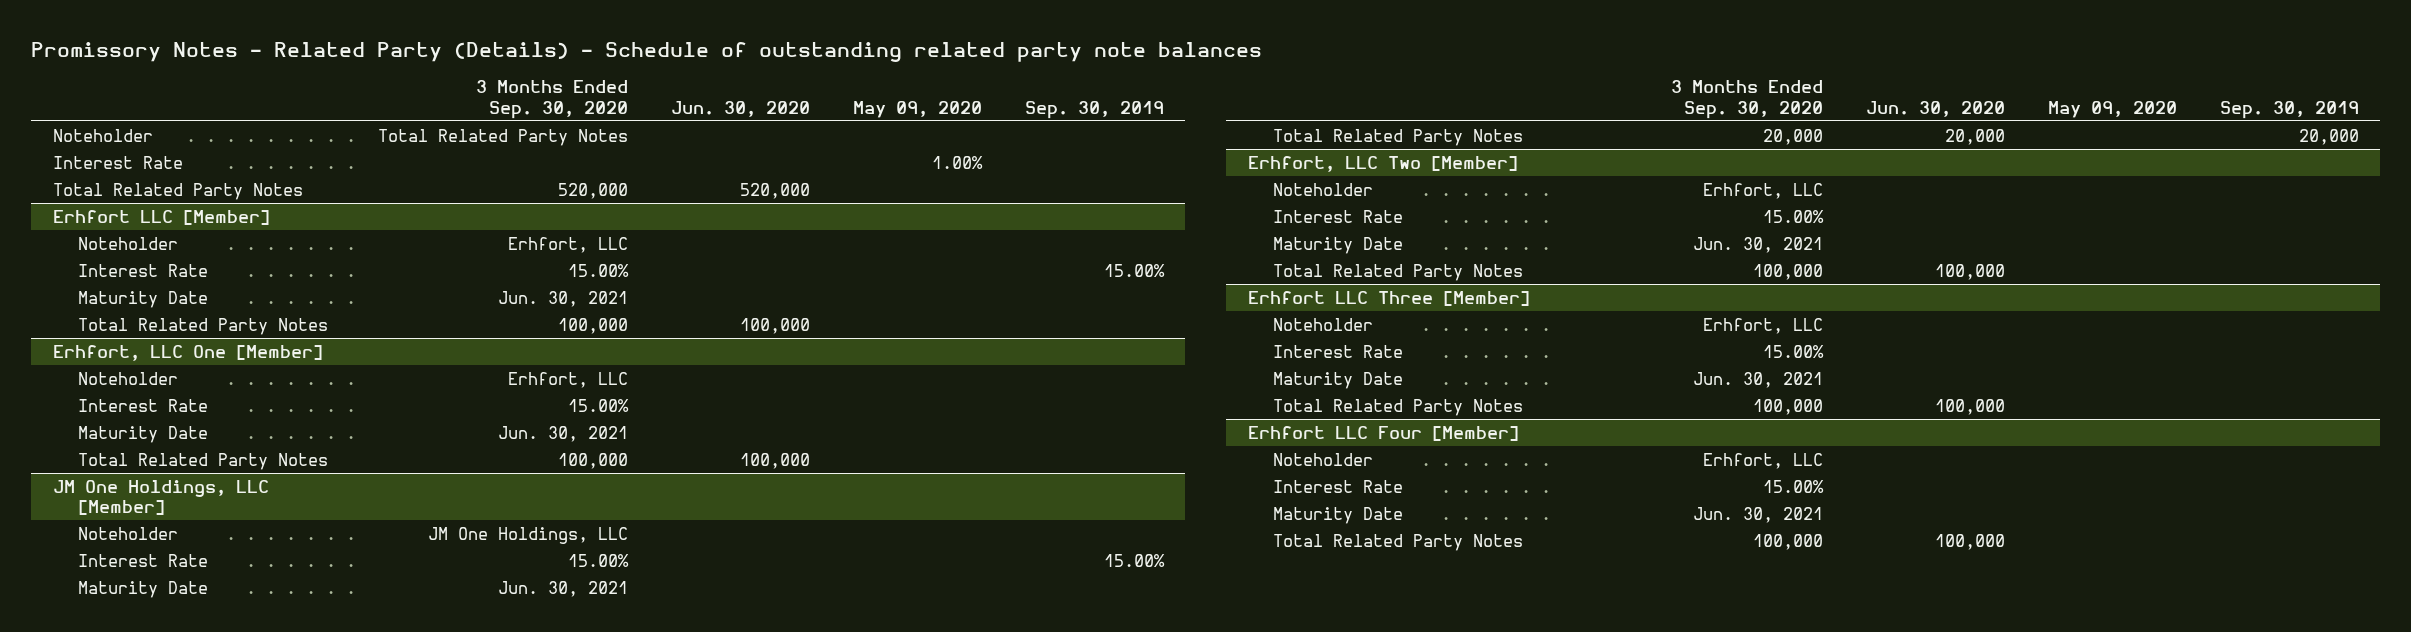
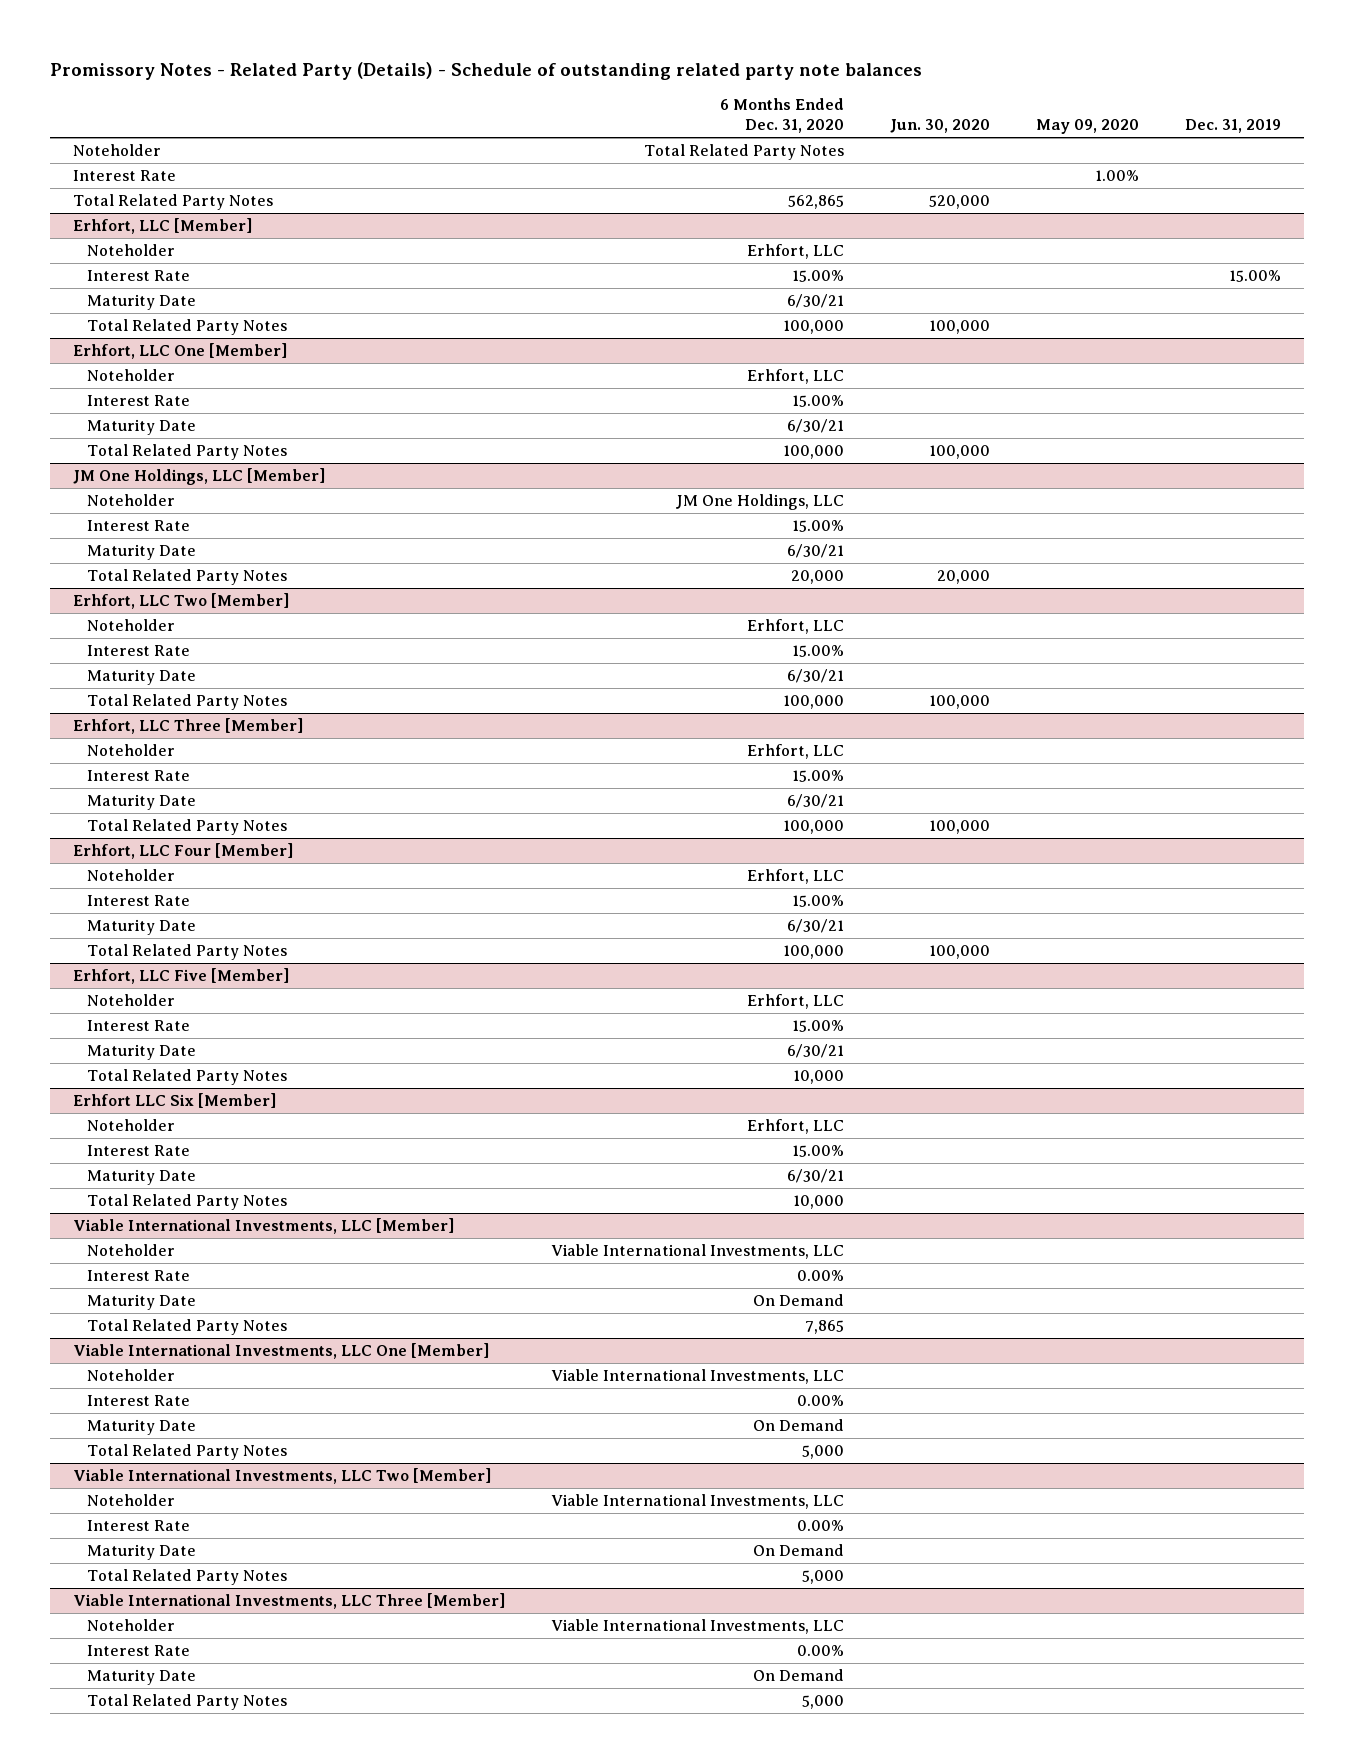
- | 3 Months Ended Sep. 30, 2020 | Jun. 30, 2020 | May 09, 2020 | Sep. 30, 2019
+ | 6 Months Ended Dec. 31, 2020 | Jun. 30, 2020 | May 09, 2020 | Dec. 31, 2019
- Erhfort LLC [Member]
+ Erhfort, LLC [Member]
- Erhfort LLC Three [Member]
+ Erhfort, LLC Three [Member]
- Erhfort LLC Four [Member]
+ Erhfort, LLC Four [Member]
+ Erhfort, LLC Five [Member]
+ Noteholder | Erhfort, LLC | | |
+ Interest Rate | 15.00% | | |
+ Maturity Date | 6/30/21 | | |
+ Total Related Party Notes | 10,000 | | |
+ Erhfort LLC Six [Member]
+ Noteholder | Erhfort, LLC | | |
+ Interest Rate | 15.00% | | |
+ Maturity Date | 6/30/21 | | |
+ Total Related Party Notes | 10,000 | | |
+ Viable International Investments, LLC [Member]
+ Noteholder | Viable International Investments, LLC | | |
+ Interest Rate | 0.00% | | |
+ Maturity Date | On Demand | | |
+ Total Related Party Notes | 7,865 | | |
+ Viable International Investments, LLC One [Member]
+ Noteholder | Viable International Investments, LLC | | |
+ Interest Rate | 0.00% | | |
+ Maturity Date | On Demand | | |
+ Total Related Party Notes | 5,000 | | |
+ Viable International Investments, LLC Two [Member]
+ Noteholder | Viable International Investments, LLC | | |
+ Interest Rate | 0.00% | | |
+ Maturity Date | On Demand | | |
+ Total Related Party Notes | 5,000 | | |
+ Viable International Investments, LLC Three [Member]
+ Noteholder | Viable International Investments, LLC | | |
+ Interest Rate | 0.00% | | |
+ Maturity Date | On Demand | | |
+ Total Related Party Notes | 5,000 | | |

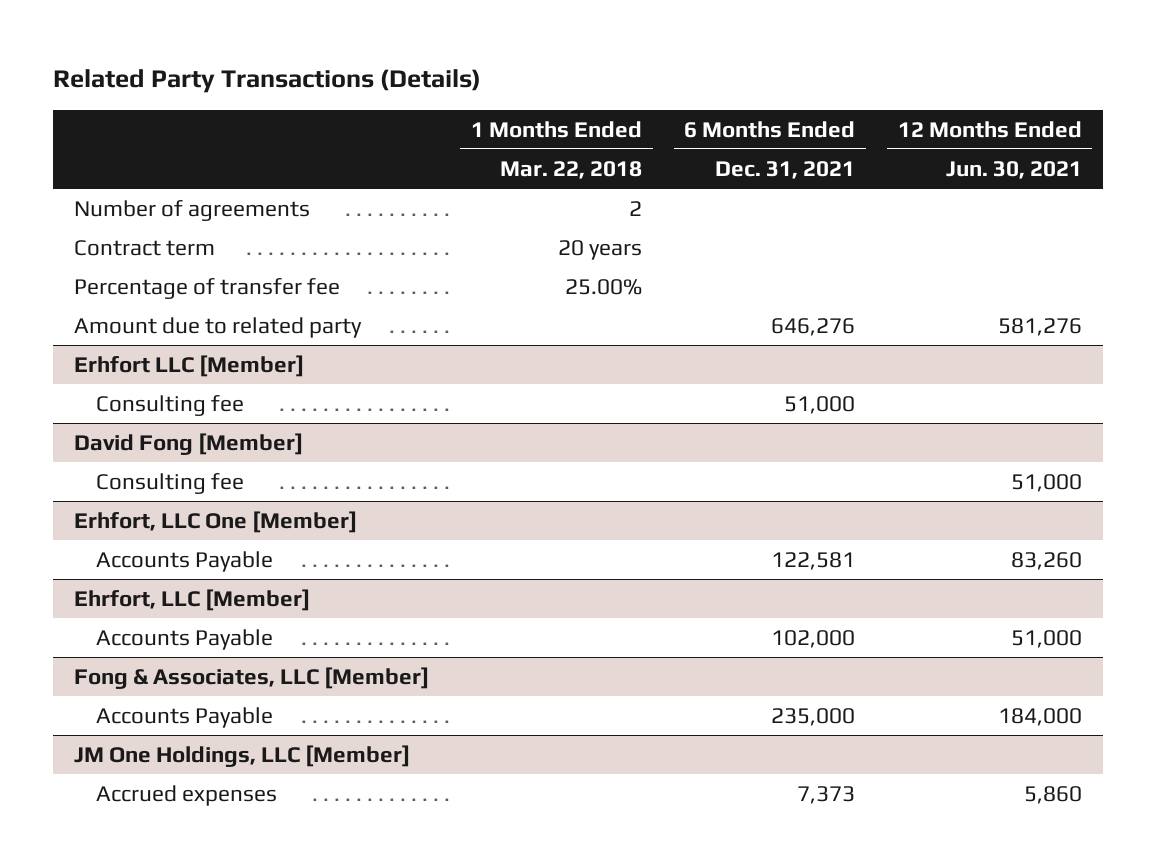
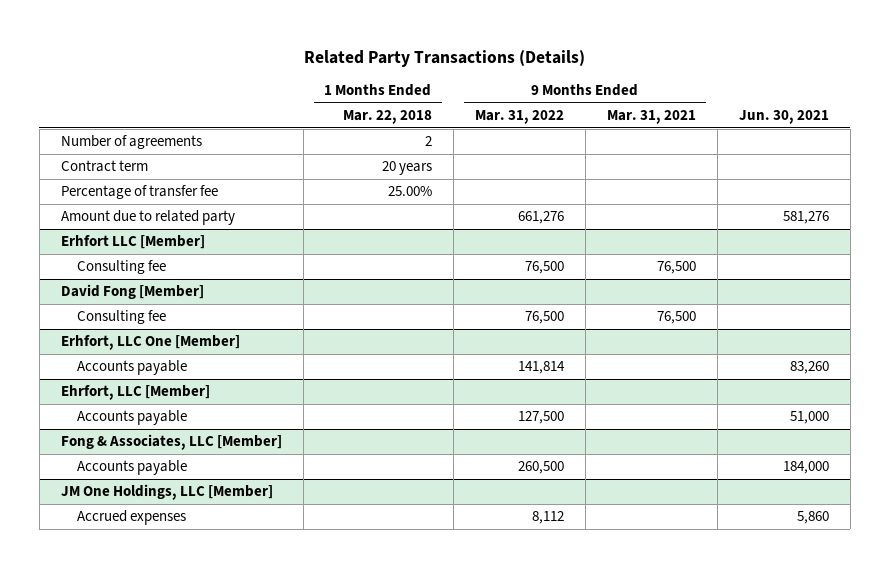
- | 1 Months Ended Mar. 22, 2018 | 6 Months Ended Dec. 31, 2021 | 12 Months Ended Jun. 30, 2021
+ | 1 Months Ended Mar. 22, 2018 | 9 Months Ended Mar. 31, 2022 | 9 Months Ended Mar. 31, 2021 | Jun. 30, 2021
@ Erhfort, LLC One [Member]
- Accounts Payable | | 122,581 | 83,260
+ Accounts payable | | 141,814 | | 83,260
@ Ehrfort, LLC [Member]
- Accounts Payable | | 102,000 | 51,000
+ Accounts payable | | 127,500 | | 51,000
@ Fong & Associates, LLC [Member]
- Accounts Payable | | 235,000 | 184,000
+ Accounts payable | | 260,500 | | 184,000

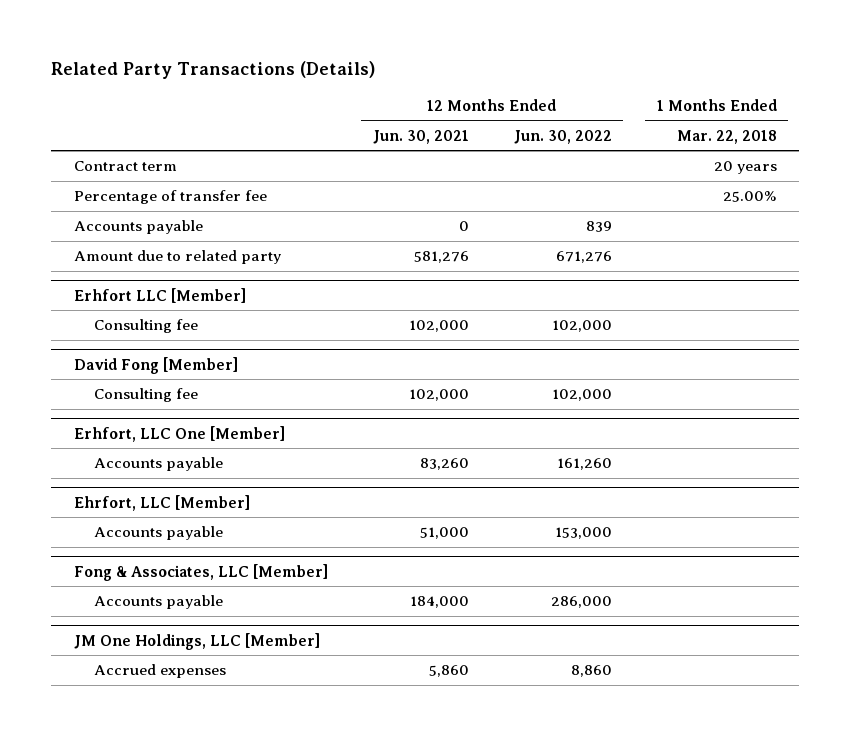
- | 1 Months Ended Mar. 22, 2018 | 9 Months Ended Mar. 31, 2022 | 9 Months Ended Mar. 31, 2021 | Jun. 30, 2021
+ | 12 Months Ended Jun. 30, 2021 | 12 Months Ended Jun. 30, 2022 | 1 Months Ended Mar. 22, 2018
- Number of agreements | 2 | | |
+ Accounts payable | 0 | 839 |

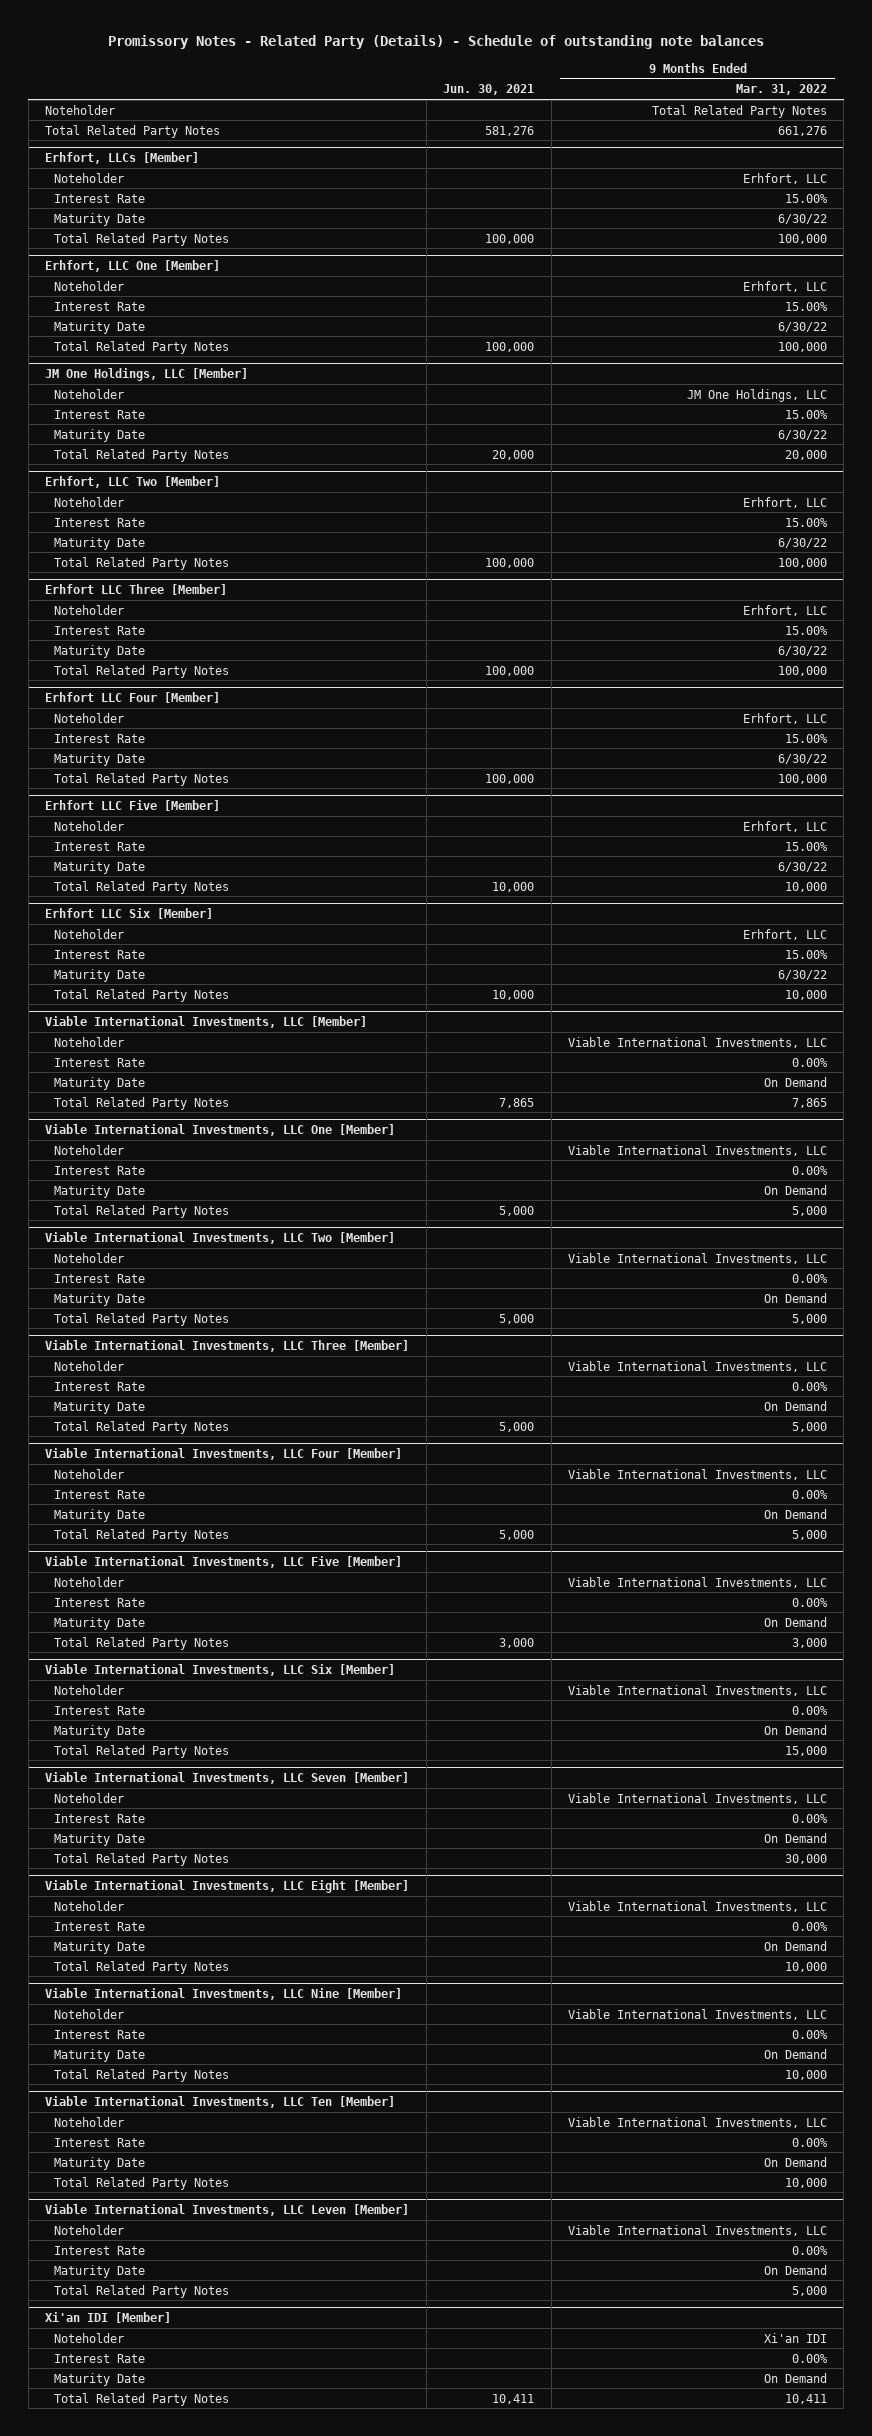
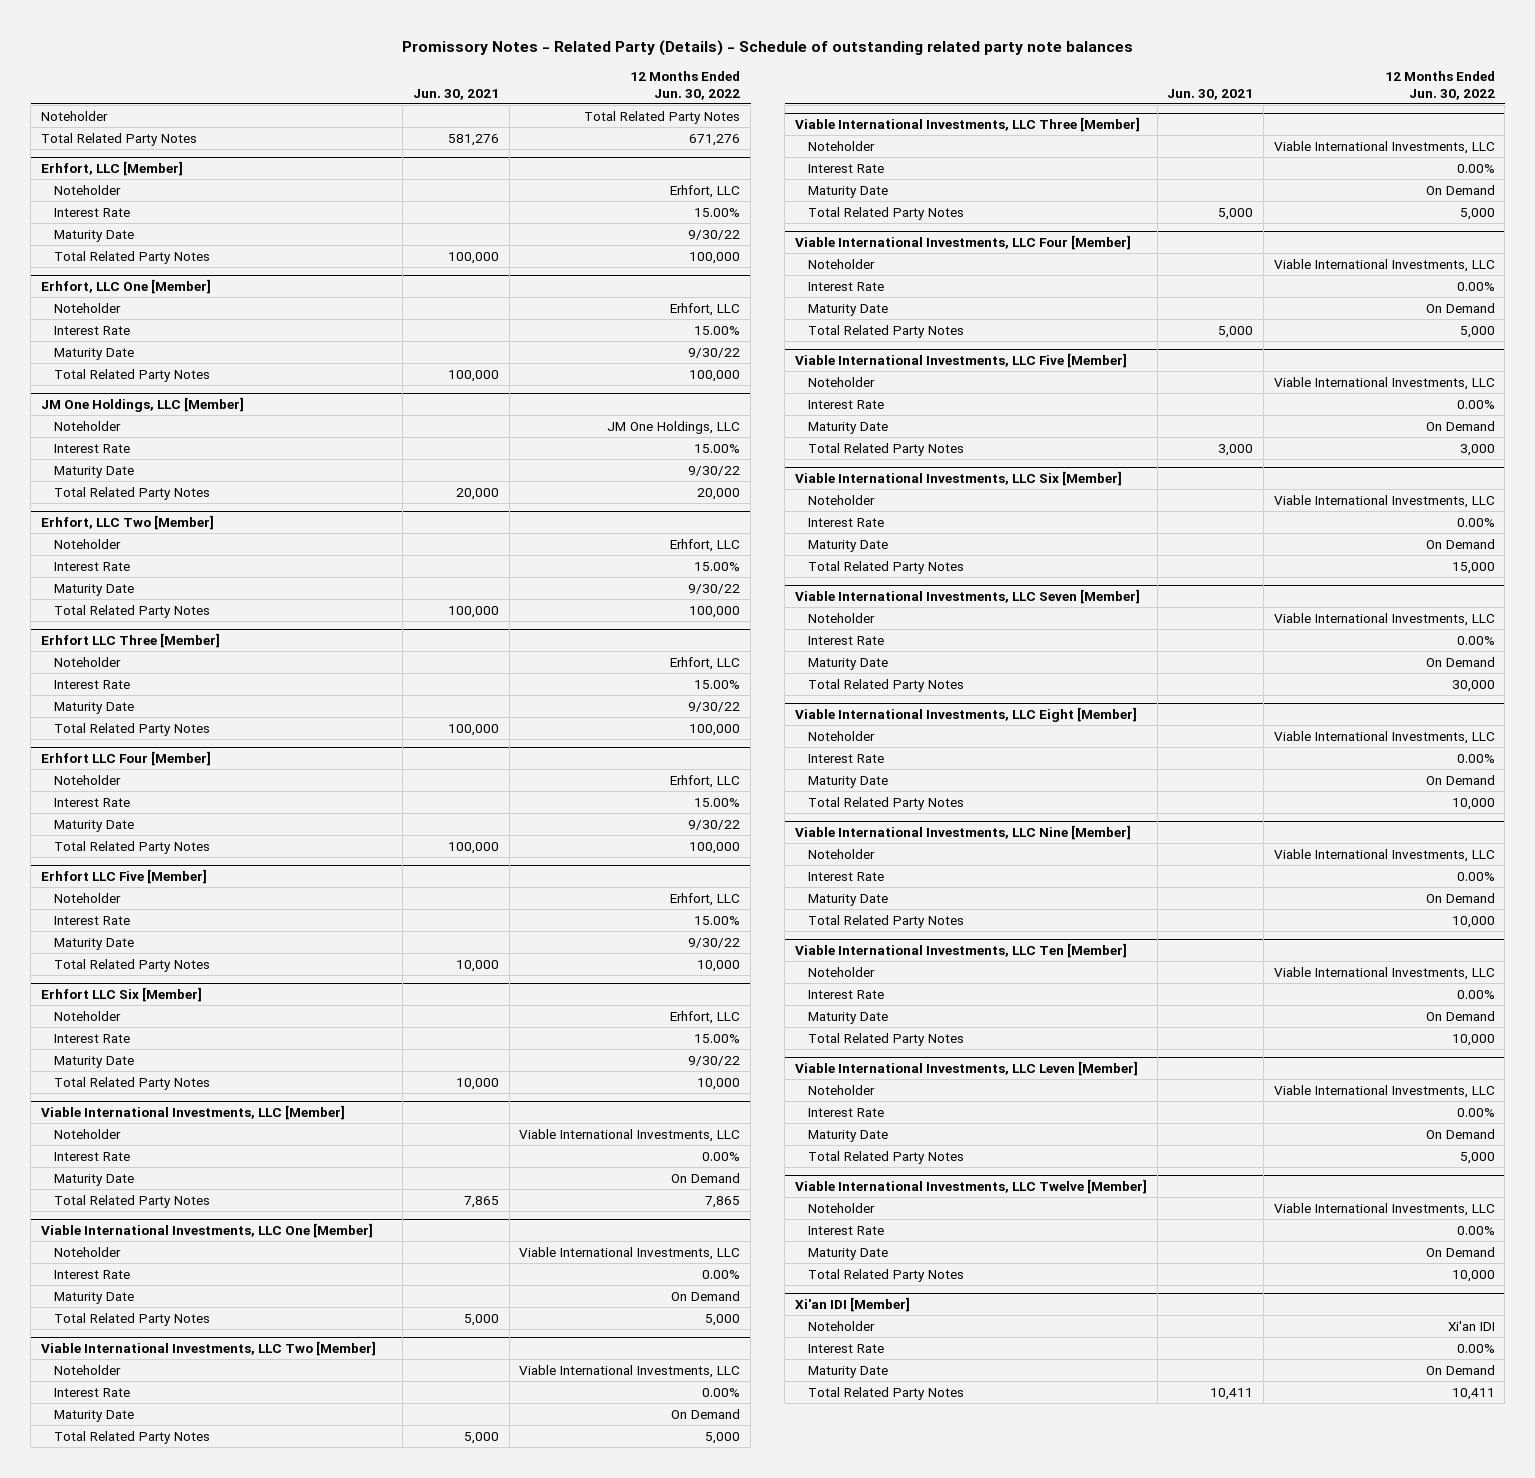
- Promissory Notes - Related Party (Details) - Schedule of outstanding note balances
+ Promissory Notes - Related Party (Details) - Schedule of outstanding related party note balances
- | Jun. 30, 2021 | 9 Months Ended Mar. 31, 2022
+ | Jun. 30, 2021 | 12 Months Ended Jun. 30, 2022
- Erhfort, LLCs [Member]
+ Erhfort, LLC [Member]
+ Viable International Investments, LLC Twelve [Member]
+ Noteholder | | Viable International Investments, LLC
+ Interest Rate | | 0.00%
+ Maturity Date | | On Demand
+ Total Related Party Notes | | 10,000

